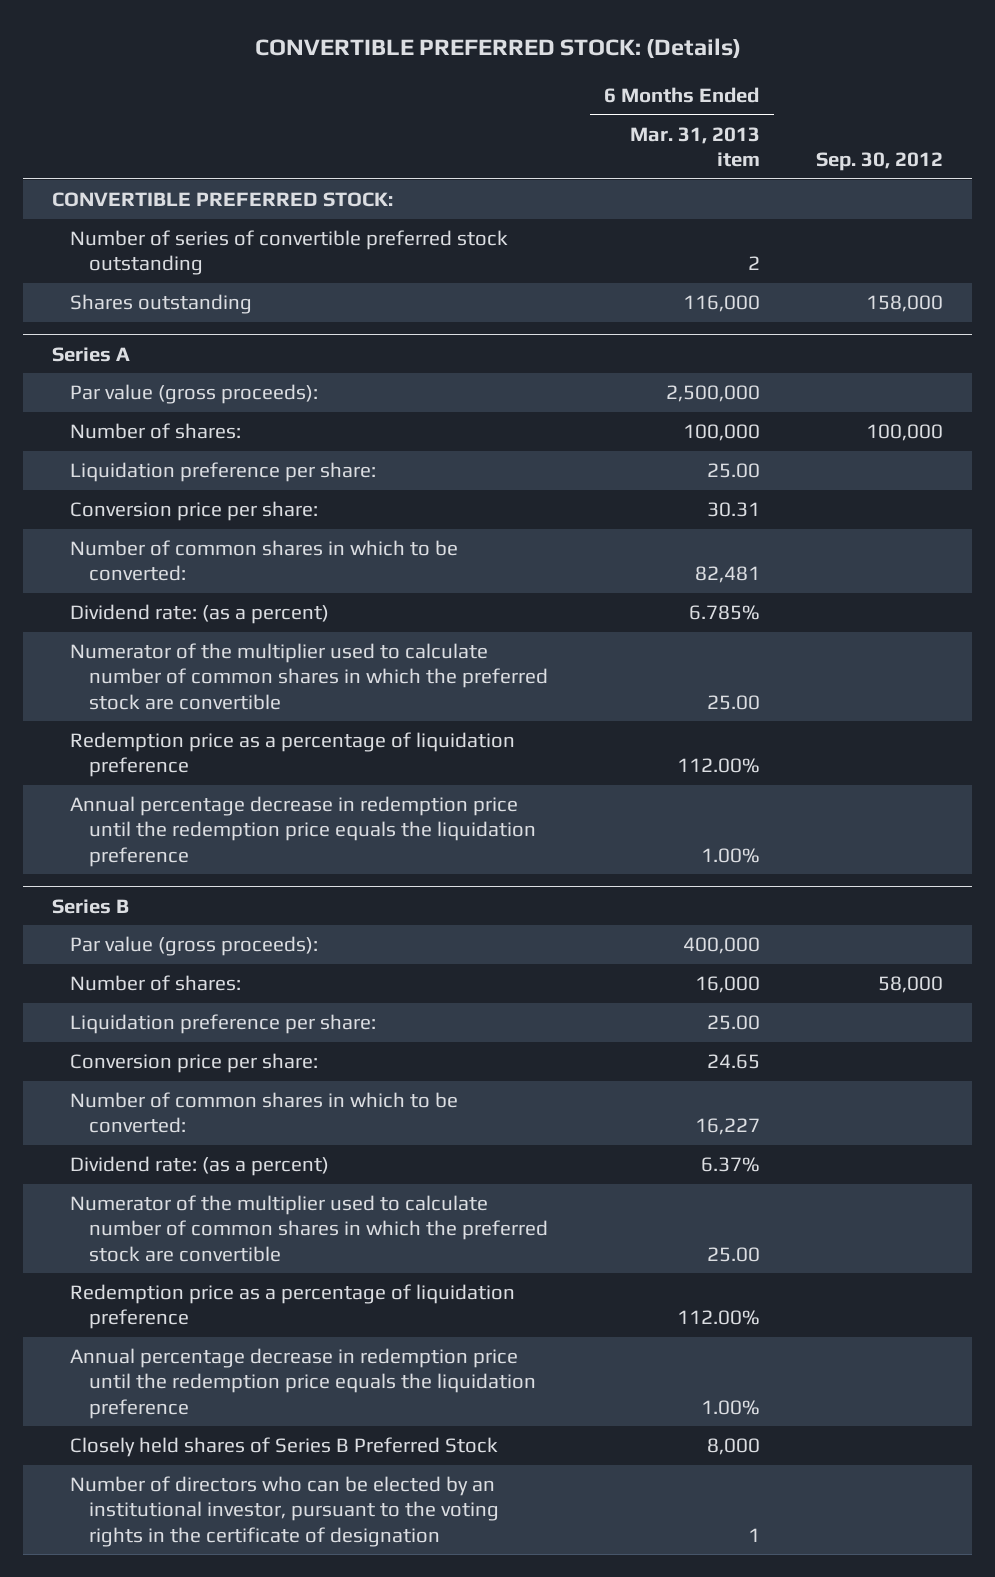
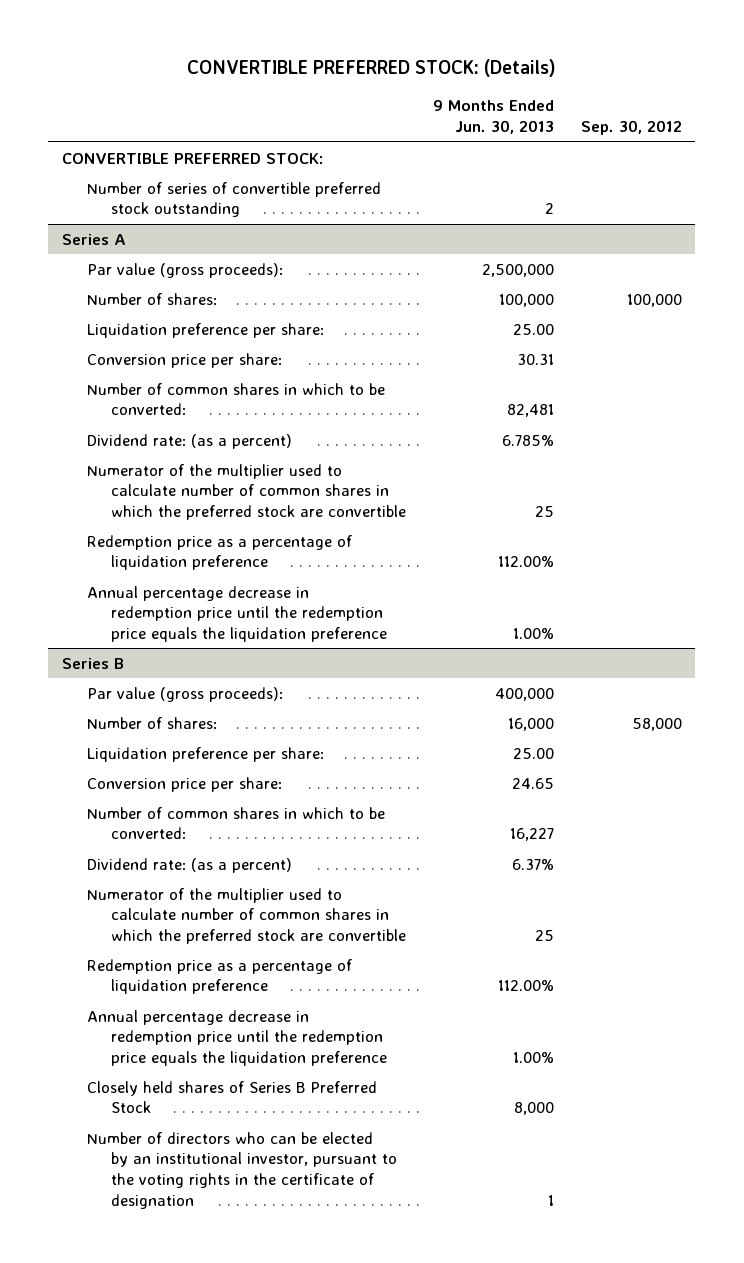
- | 6 Months Ended Mar. 31, 2013 item | Sep. 30, 2012
+ | 9 Months Ended Jun. 30, 2013 | Sep. 30, 2012
- Shares outstanding | 116,000 | 158,000

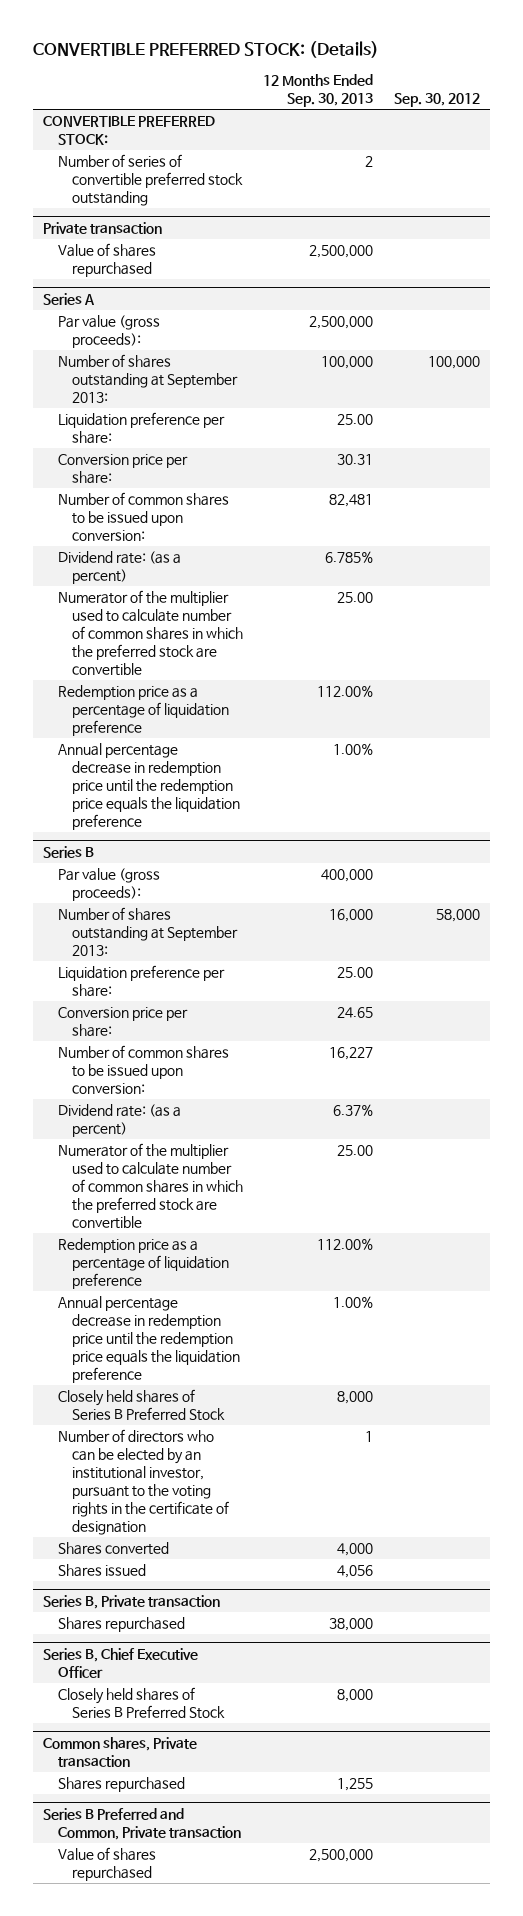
- | 9 Months Ended Jun. 30, 2013 | Sep. 30, 2012
+ | 12 Months Ended Sep. 30, 2013 | Sep. 30, 2012
+ Private transaction
+ Value of shares repurchased | 2,500,000 |
@ Series A
- Number of shares: | 100,000 | 100,000
+ Number of shares outstanding at September 2013: | 100,000 | 100,000
- Number of common shares in which to be converted: | 82,481 |
+ Number of common shares to be issued upon conversion: | 82,481 |
@ Series B
- Number of shares: | 16,000 | 58,000
+ Number of shares outstanding at September 2013: | 16,000 | 58,000
- Number of common shares in which to be converted: | 16,227 |
+ Number of common shares to be issued upon conversion: | 16,227 |
+ Shares converted | 4,000 |
+ Shares issued | 4,056 |
+ Series B, Private transaction
+ Shares repurchased | 38,000 |
+ Series B, Chief Executive Officer
+ Closely held shares of Series B Preferred Stock | 8,000 |
+ Common shares, Private transaction
+ Shares repurchased | 1,255 |
+ Series B Preferred and Common, Private transaction
+ Value of shares repurchased | 2,500,000 |

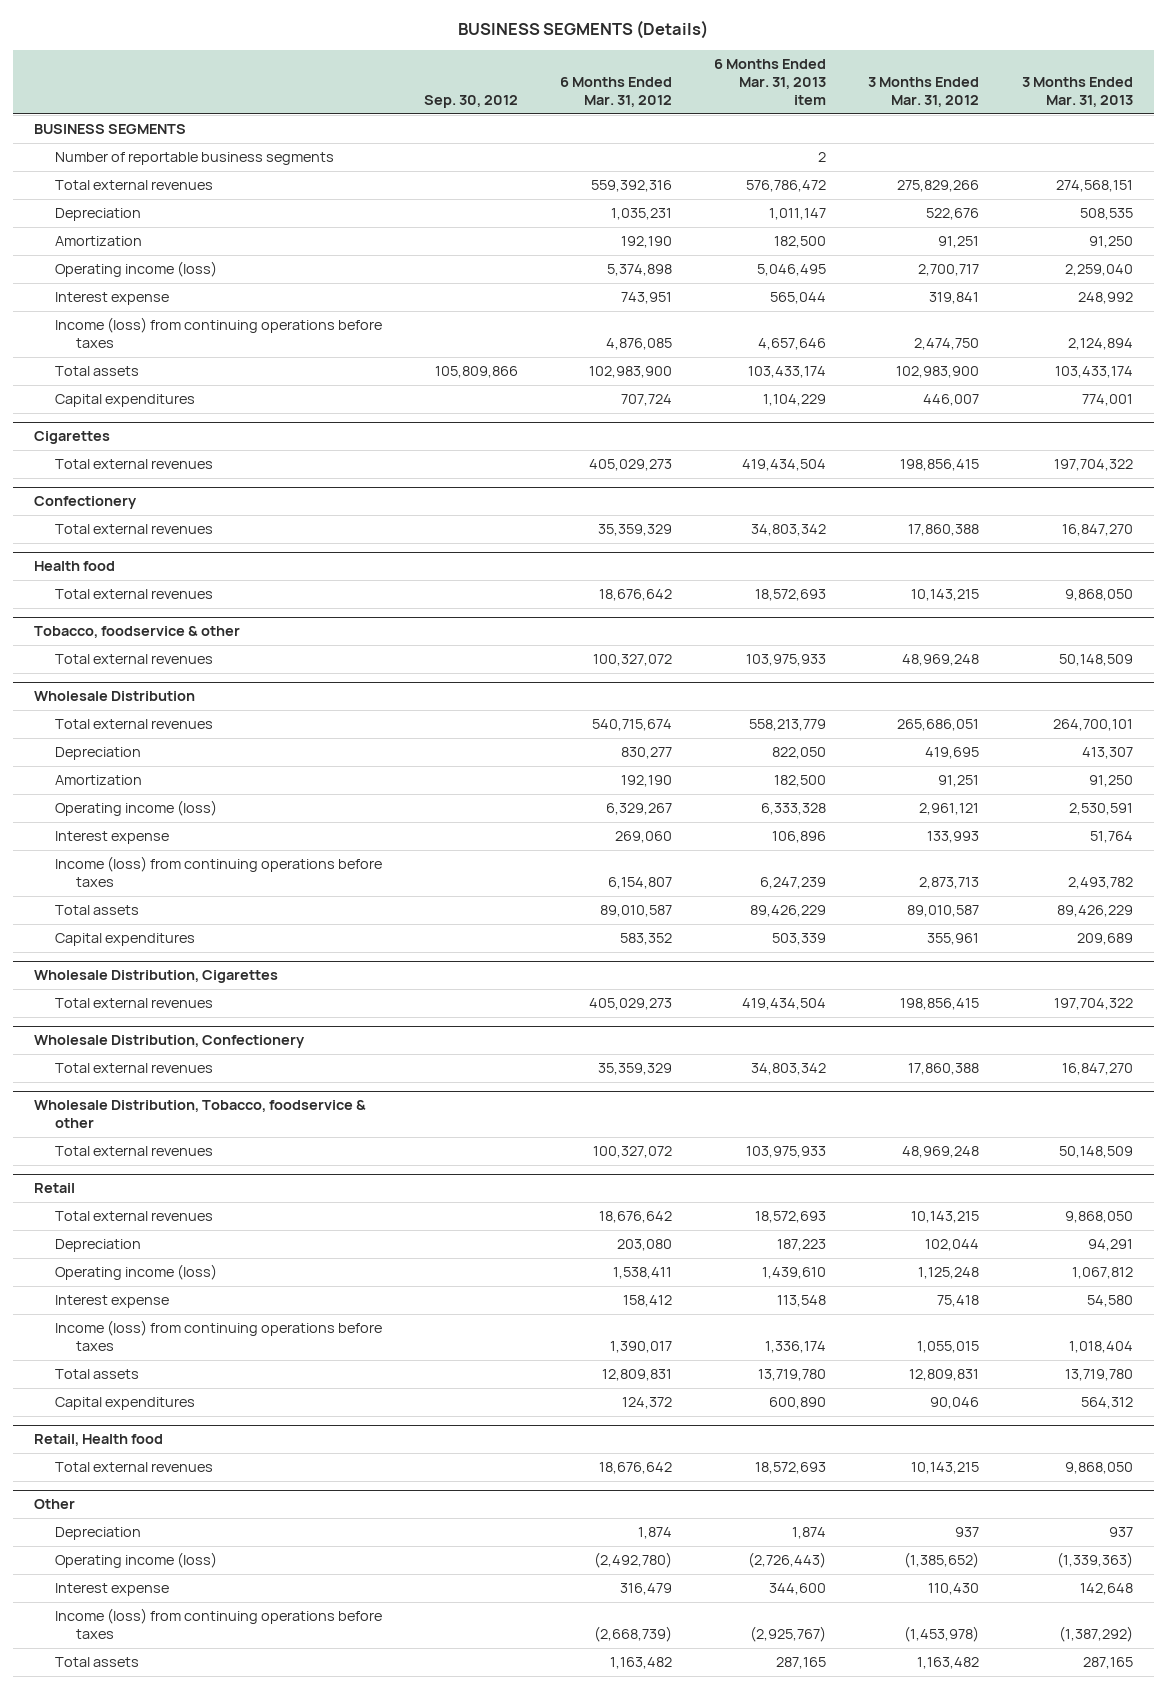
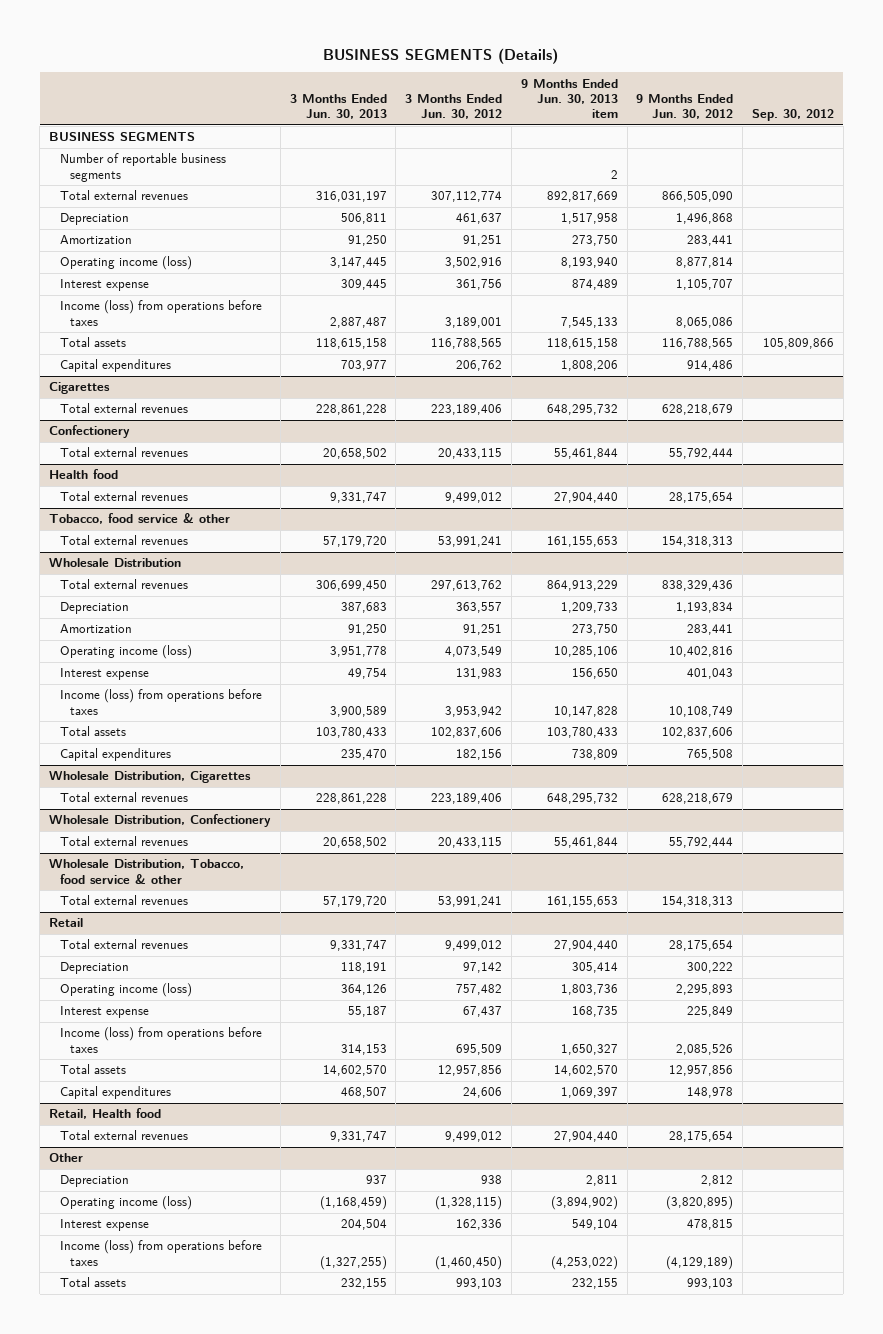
- | Sep. 30, 2012 | 6 Months Ended Mar. 31, 2012 | 6 Months Ended Mar. 31, 2013 item | 3 Months Ended Mar. 31, 2012 | 3 Months Ended Mar. 31, 2013
+ | 3 Months Ended Jun. 30, 2013 | 3 Months Ended Jun. 30, 2012 | 9 Months Ended Jun. 30, 2013 item | 9 Months Ended Jun. 30, 2012 | Sep. 30, 2012
- Income (loss) from continuing operations before taxes | | 4,876,085 | 4,657,646 | 2,474,750 | 2,124,894
+ Income (loss) from operations before taxes | 2,887,487 | 3,189,001 | 7,545,133 | 8,065,086 |
- Tobacco, foodservice & other
- Total external revenues | | 100,327,072 | 103,975,933 | 48,969,248 | 50,148,509
+ Tobacco, food service & other
+ Total external revenues | 57,179,720 | 53,991,241 | 161,155,653 | 154,318,313 |
@ Wholesale Distribution
- Income (loss) from continuing operations before taxes | | 6,154,807 | 6,247,239 | 2,873,713 | 2,493,782
+ Income (loss) from operations before taxes | 3,900,589 | 3,953,942 | 10,147,828 | 10,108,749 |
- Wholesale Distribution, Tobacco, foodservice & other
+ Wholesale Distribution, Tobacco, food service & other
@ Retail
- Income (loss) from continuing operations before taxes | | 1,390,017 | 1,336,174 | 1,055,015 | 1,018,404
+ Income (loss) from operations before taxes | 314,153 | 695,509 | 1,650,327 | 2,085,526 |
@ Other
- Income (loss) from continuing operations before taxes | | (2,668,739) | (2,925,767) | (1,453,978) | (1,387,292)
+ Income (loss) from operations before taxes | (1,327,255) | (1,460,450) | (4,253,022) | (4,129,189) |

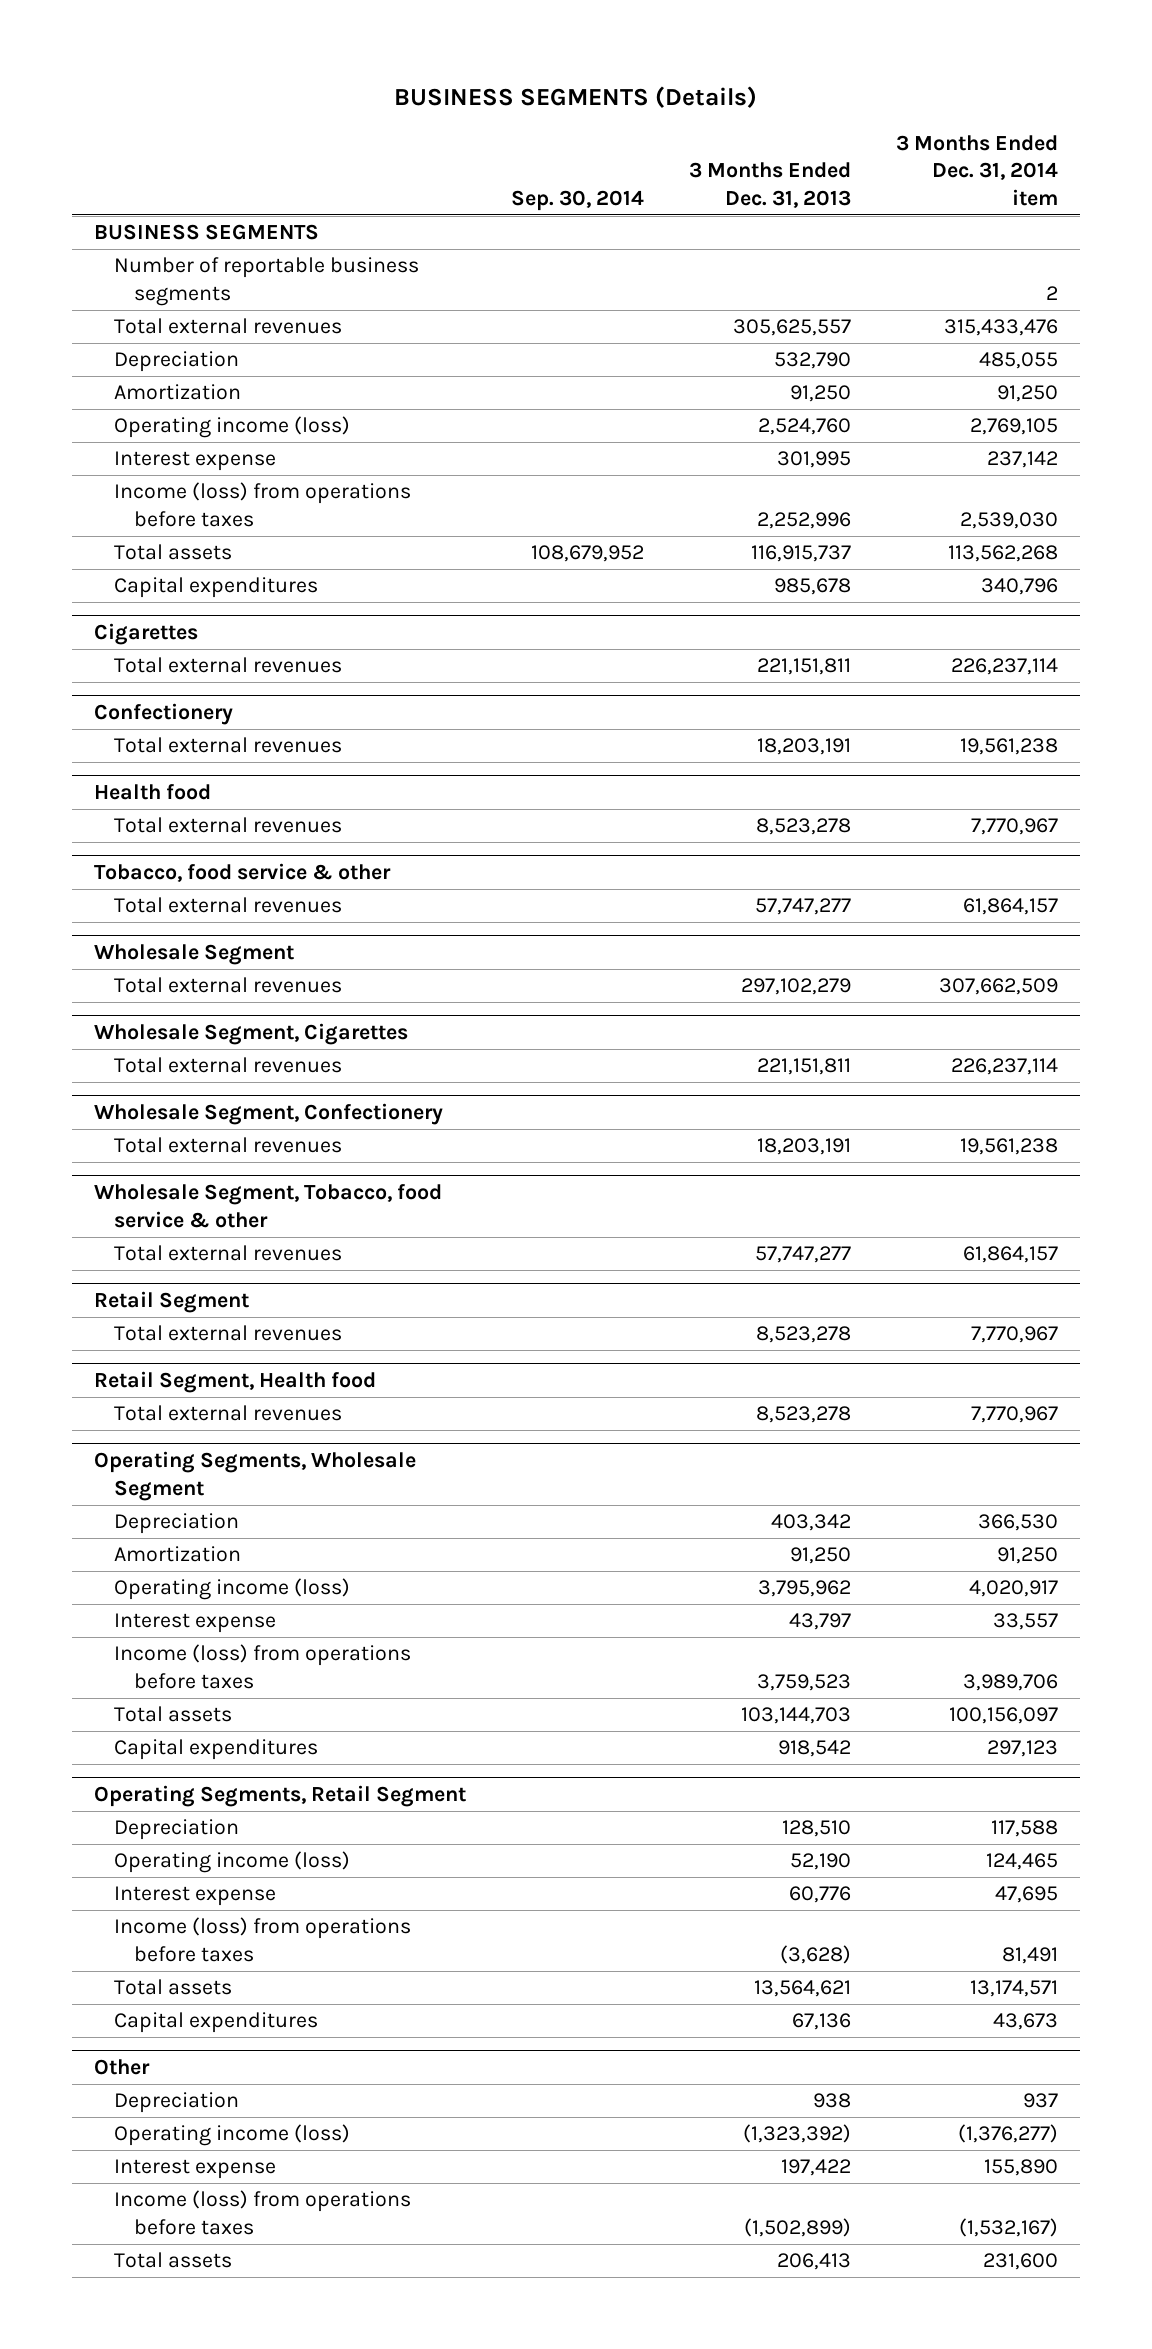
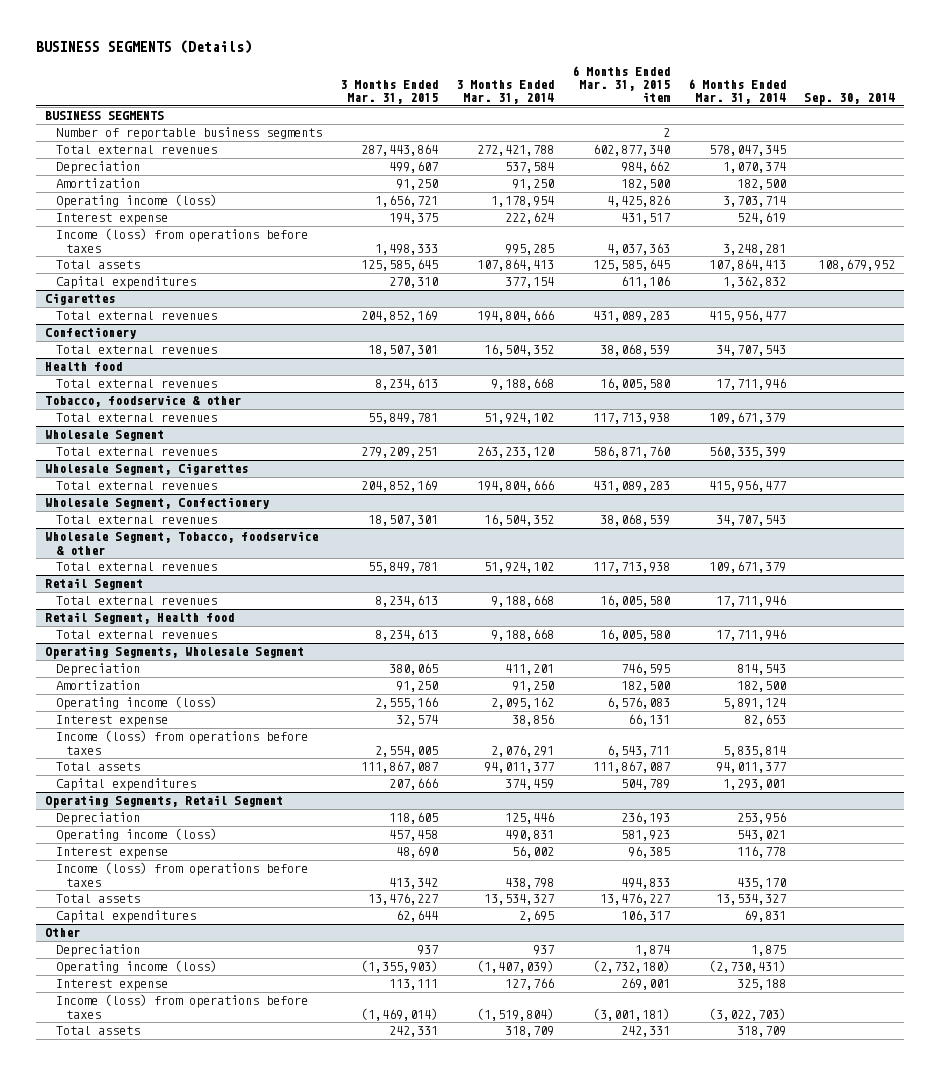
- | Sep. 30, 2014 | 3 Months Ended Dec. 31, 2013 | 3 Months Ended Dec. 31, 2014 item
+ | 3 Months Ended Mar. 31, 2015 | 3 Months Ended Mar. 31, 2014 | 6 Months Ended Mar. 31, 2015 item | 6 Months Ended Mar. 31, 2014 | Sep. 30, 2014
- Tobacco, food service & other
+ Tobacco, foodservice & other
- Wholesale Segment, Tobacco, food service & other
+ Wholesale Segment, Tobacco, foodservice & other

